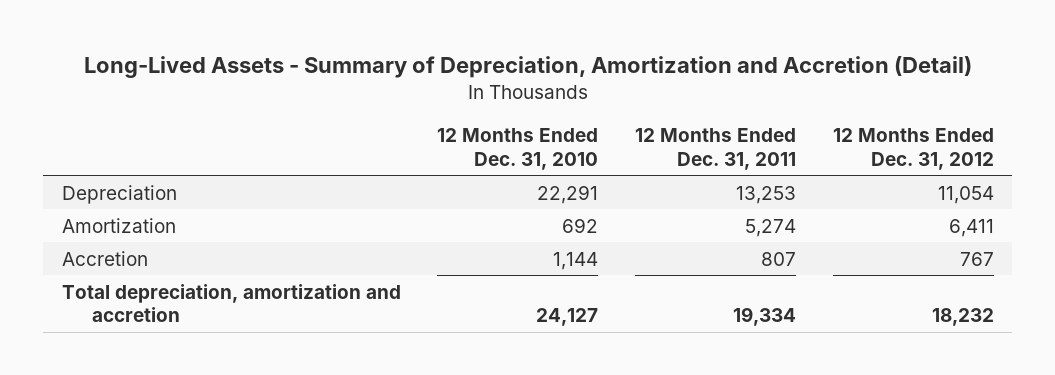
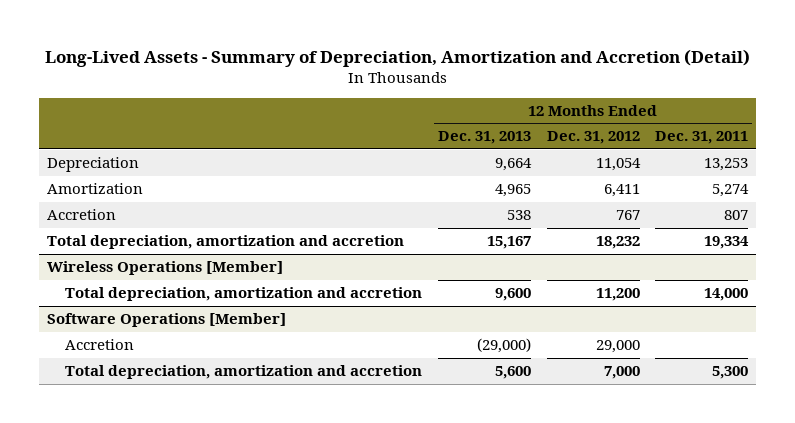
- | 12 Months Ended Dec. 31, 2010 | 12 Months Ended Dec. 31, 2011 | 12 Months Ended Dec. 31, 2012
+ | 12 Months Ended Dec. 31, 2013 | 12 Months Ended Dec. 31, 2012 | 12 Months Ended Dec. 31, 2011
+ Wireless Operations [Member]
+ Total depreciation, amortization and accretion | 9,600 | 11,200 | 14,000
+ Software Operations [Member]
+ Accretion | (29,000) | 29,000 |
+ Total depreciation, amortization and accretion | 5,600 | 7,000 | 5,300

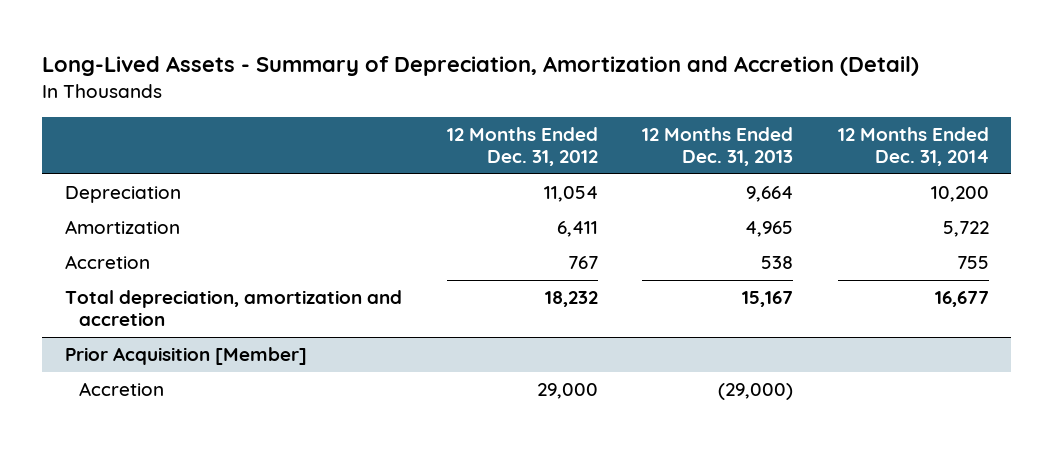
- | 12 Months Ended Dec. 31, 2013 | 12 Months Ended Dec. 31, 2012 | 12 Months Ended Dec. 31, 2011
+ | 12 Months Ended Dec. 31, 2012 | 12 Months Ended Dec. 31, 2013 | 12 Months Ended Dec. 31, 2014
- Wireless Operations [Member]
- Total depreciation, amortization and accretion | 9,600 | 11,200 | 14,000
- Software Operations [Member]
+ Prior Acquisition [Member]
- Total depreciation, amortization and accretion | 5,600 | 7,000 | 5,300

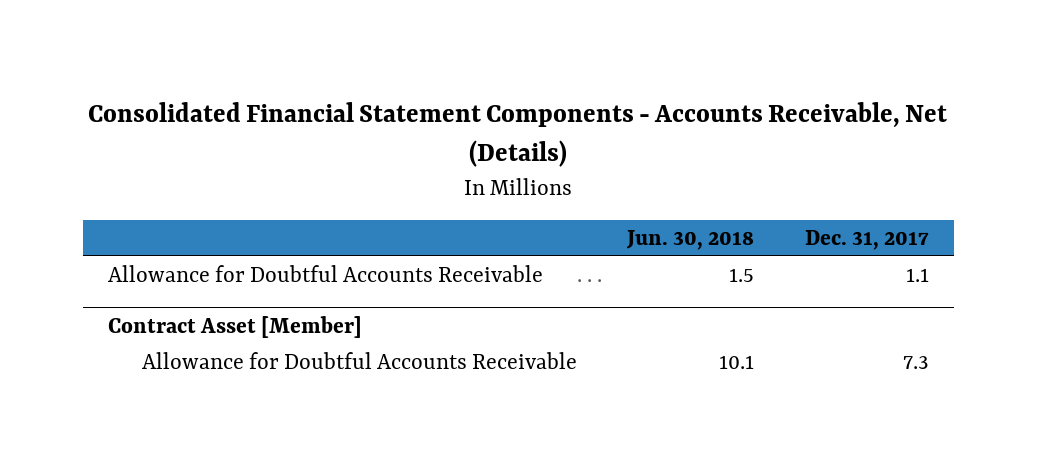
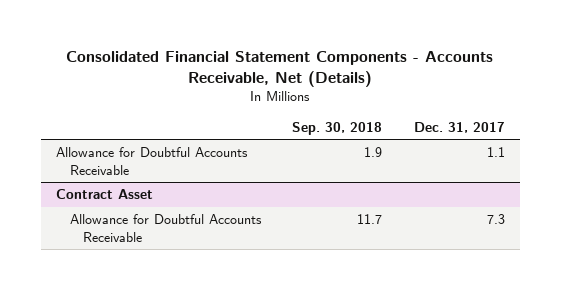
- | Jun. 30, 2018 | Dec. 31, 2017
+ | Sep. 30, 2018 | Dec. 31, 2017
- Contract Asset [Member]
+ Contract Asset

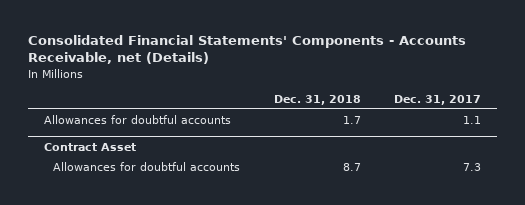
- Consolidated Financial Statement Components - Accounts Receivable, Net (Details)
+ Consolidated Financial Statements' Components - Accounts Receivable, net (Details)
- | Sep. 30, 2018 | Dec. 31, 2017
+ | Dec. 31, 2018 | Dec. 31, 2017
- Allowance for Doubtful Accounts Receivable | 1.9 | 1.1
+ Allowances for doubtful accounts | 1.7 | 1.1
@ Contract Asset
- Allowance for Doubtful Accounts Receivable | 11.7 | 7.3
+ Allowances for doubtful accounts | 8.7 | 7.3

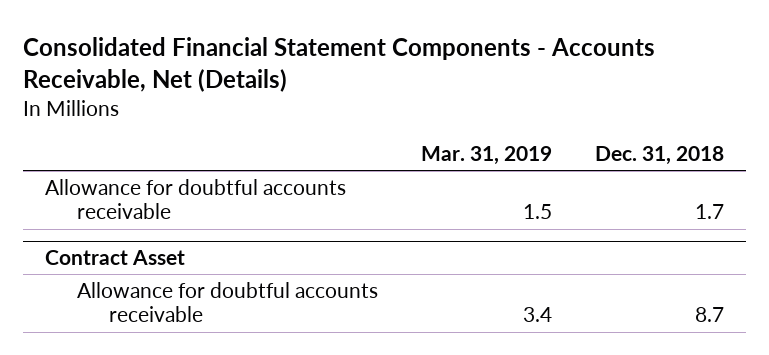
- Consolidated Financial Statements' Components - Accounts Receivable, net (Details)
+ Consolidated Financial Statement Components - Accounts Receivable, Net (Details)
- | Dec. 31, 2018 | Dec. 31, 2017
+ | Mar. 31, 2019 | Dec. 31, 2018
- Allowances for doubtful accounts | 1.7 | 1.1
+ Allowance for doubtful accounts receivable | 1.5 | 1.7
@ Contract Asset
- Allowances for doubtful accounts | 8.7 | 7.3
+ Allowance for doubtful accounts receivable | 3.4 | 8.7

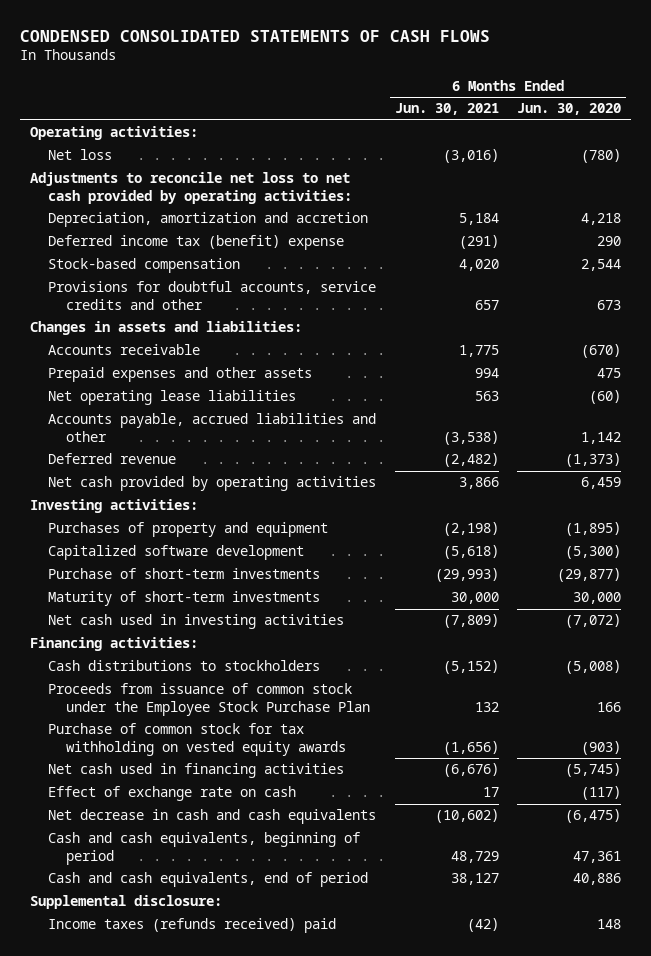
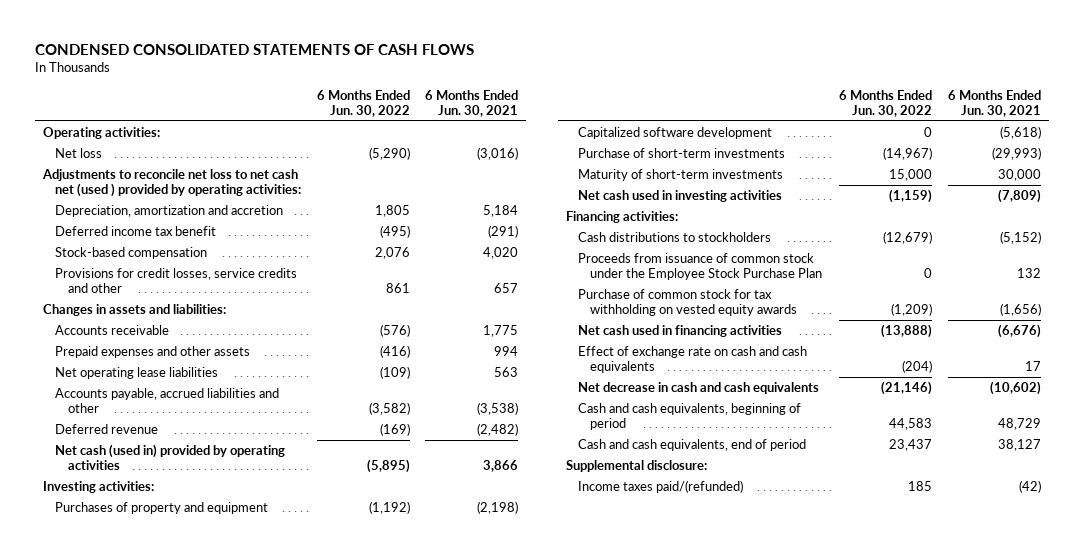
- | 6 Months Ended Jun. 30, 2021 | 6 Months Ended Jun. 30, 2020
+ | 6 Months Ended Jun. 30, 2022 | 6 Months Ended Jun. 30, 2021
- Adjustments to reconcile net loss to net cash provided by operating activities:
+ Adjustments to reconcile net loss to net cash net (used ) provided by operating activities:
- Deferred income tax (benefit) expense | (291) | 290
+ Deferred income tax benefit | (495) | (291)
- Provisions for doubtful accounts, service credits and other | 657 | 673
+ Provisions for credit losses, service credits and other | 861 | 657
- Net cash provided by operating activities | 3,866 | 6,459
+ Net cash (used in) provided by operating activities | (5,895) | 3,866
- Effect of exchange rate on cash | 17 | (117)
+ Effect of exchange rate on cash and cash equivalents | (204) | 17
- Income taxes (refunds received) paid | (42) | 148
+ Income taxes paid/(refunded) | 185 | (42)

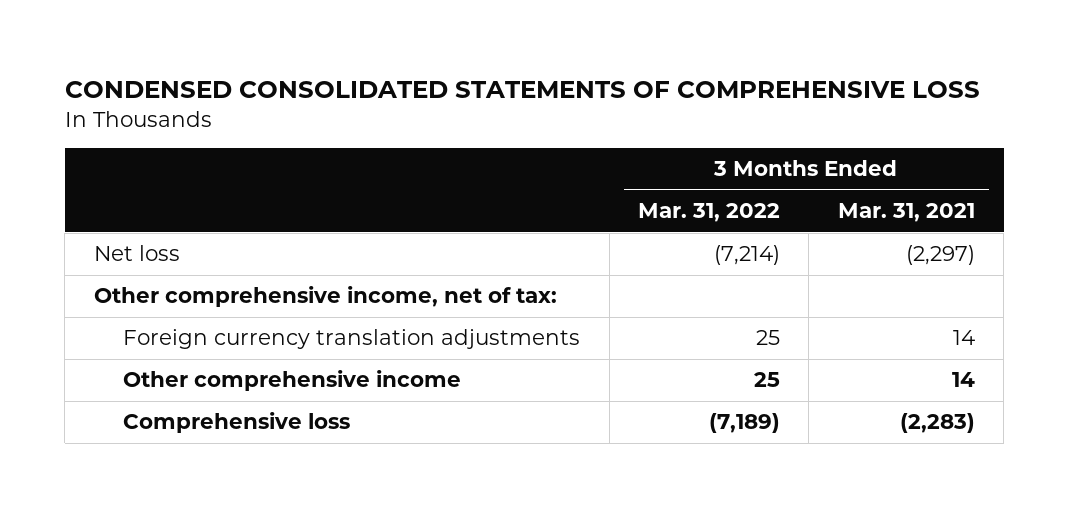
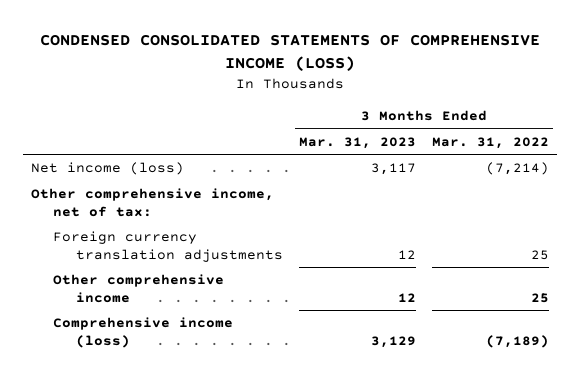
- CONDENSED CONSOLIDATED STATEMENTS OF COMPREHENSIVE LOSS
+ CONDENSED CONSOLIDATED STATEMENTS OF COMPREHENSIVE INCOME (LOSS)
- | 3 Months Ended Mar. 31, 2022 | 3 Months Ended Mar. 31, 2021
+ | 3 Months Ended Mar. 31, 2023 | 3 Months Ended Mar. 31, 2022
- Net loss | (7,214) | (2,297)
+ Net income (loss) | 3,117 | (7,214)
- Comprehensive loss | (7,189) | (2,283)
+ Comprehensive income (loss) | 3,129 | (7,189)

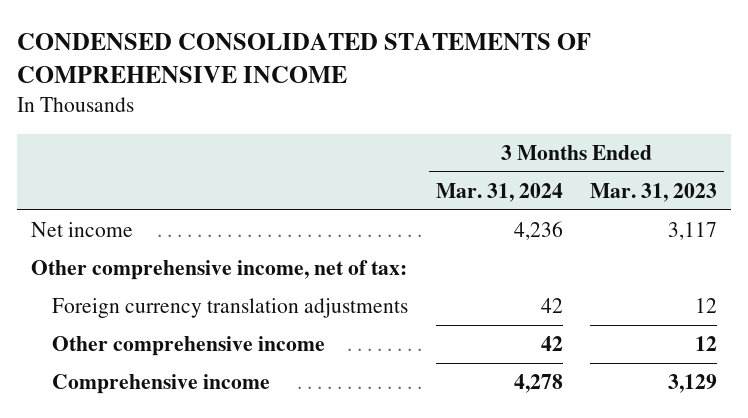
- CONDENSED CONSOLIDATED STATEMENTS OF COMPREHENSIVE INCOME (LOSS)
+ CONDENSED CONSOLIDATED STATEMENTS OF COMPREHENSIVE INCOME
- | 3 Months Ended Mar. 31, 2023 | 3 Months Ended Mar. 31, 2022
+ | 3 Months Ended Mar. 31, 2024 | 3 Months Ended Mar. 31, 2023
- Net income (loss) | 3,117 | (7,214)
+ Net income | 4,236 | 3,117
- Comprehensive income (loss) | 3,129 | (7,189)
+ Comprehensive income | 4,278 | 3,129

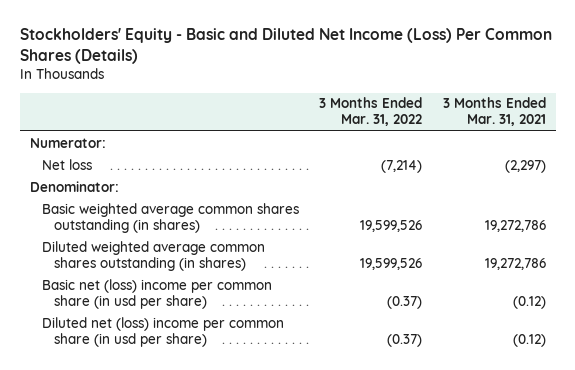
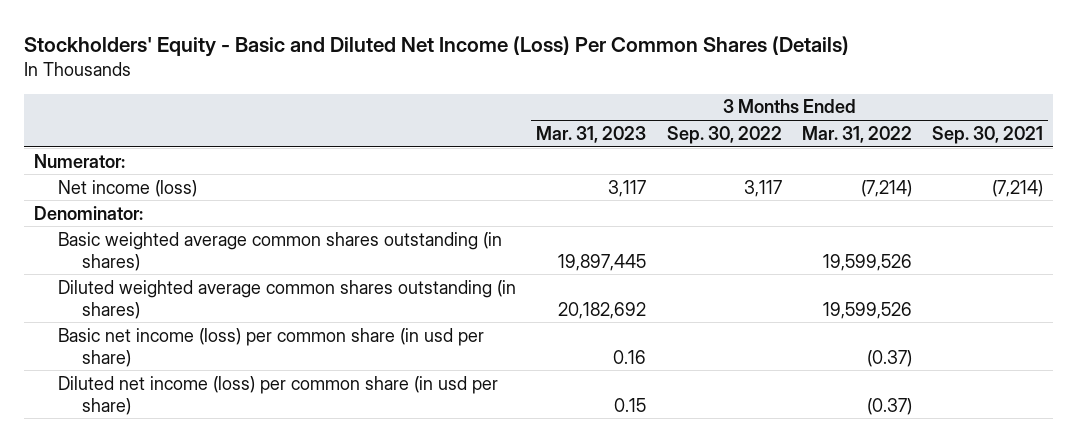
- | 3 Months Ended Mar. 31, 2022 | 3 Months Ended Mar. 31, 2021
+ | 3 Months Ended Mar. 31, 2023 | 3 Months Ended Sep. 30, 2022 | 3 Months Ended Mar. 31, 2022 | 3 Months Ended Sep. 30, 2021
- Net loss | (7,214) | (2,297)
+ Net income (loss) | 3,117 | 3,117 | (7,214) | (7,214)
- Basic net (loss) income per common share (in usd per share) | (0.37) | (0.12)
- Diluted net (loss) income per common share (in usd per share) | (0.37) | (0.12)
+ Basic net income (loss) per common share (in usd per share) | 0.16 | | (0.37) |
+ Diluted net income (loss) per common share (in usd per share) | 0.15 | | (0.37) |

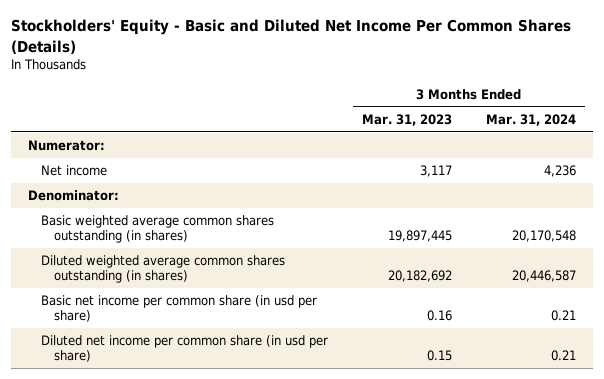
- Stockholders' Equity - Basic and Diluted Net Income (Loss) Per Common Shares (Details)
+ Stockholders' Equity - Basic and Diluted Net Income Per Common Shares (Details)
- | 3 Months Ended Mar. 31, 2023 | 3 Months Ended Sep. 30, 2022 | 3 Months Ended Mar. 31, 2022 | 3 Months Ended Sep. 30, 2021
+ | 3 Months Ended Mar. 31, 2023 | 3 Months Ended Mar. 31, 2024
- Net income (loss) | 3,117 | 3,117 | (7,214) | (7,214)
+ Net income | 3,117 | 4,236
- Basic net income (loss) per common share (in usd per share) | 0.16 | | (0.37) |
- Diluted net income (loss) per common share (in usd per share) | 0.15 | | (0.37) |
+ Basic net income per common share (in usd per share) | 0.16 | 0.21
+ Diluted net income per common share (in usd per share) | 0.15 | 0.21

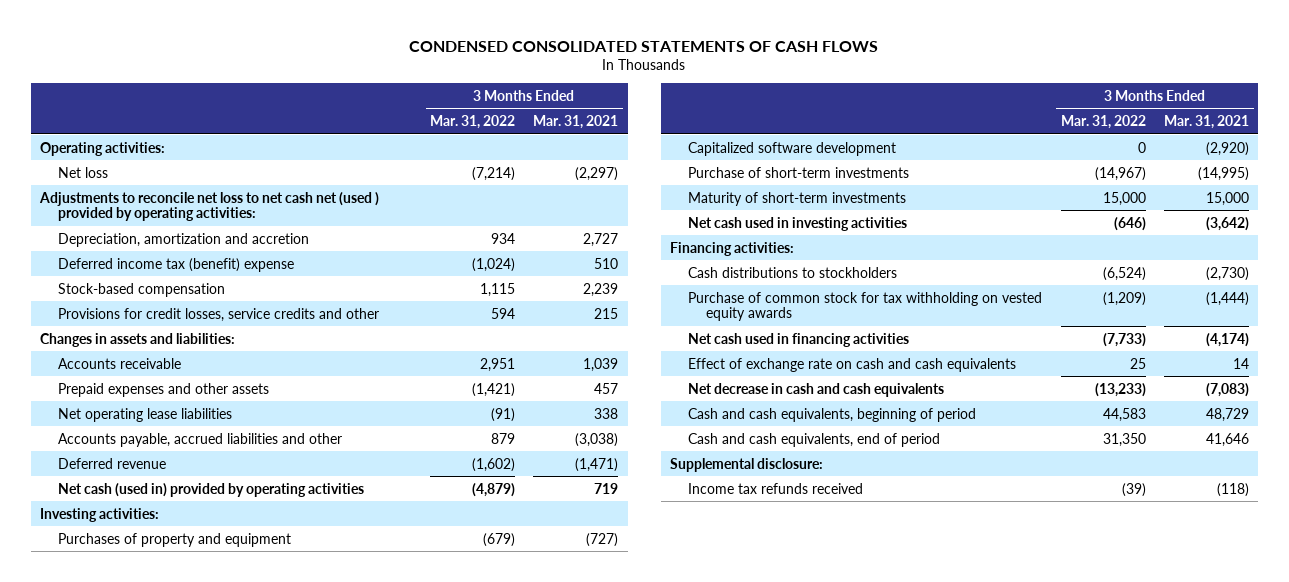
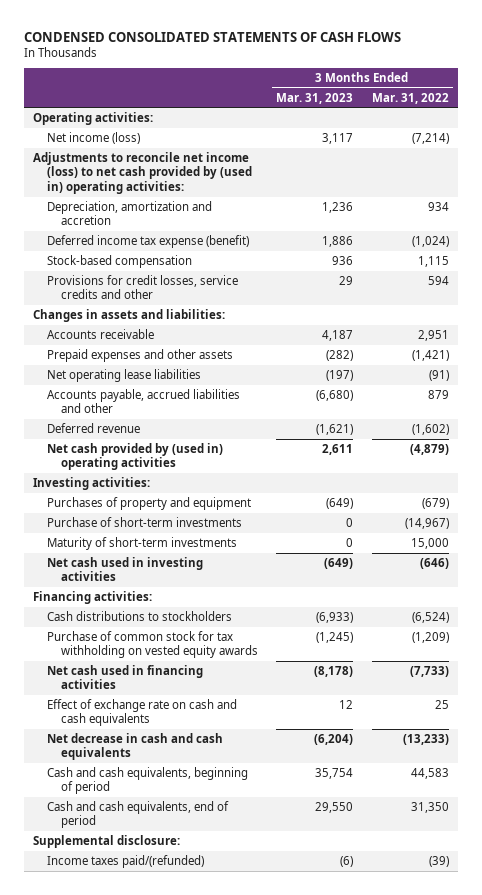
- | 3 Months Ended Mar. 31, 2022 | 3 Months Ended Mar. 31, 2021
+ | 3 Months Ended Mar. 31, 2023 | 3 Months Ended Mar. 31, 2022
- Net loss | (7,214) | (2,297)
- Adjustments to reconcile net loss to net cash net (used ) provided by operating activities:
+ Net income (loss) | 3,117 | (7,214)
+ Adjustments to reconcile net income (loss) to net cash provided by (used in) operating activities:
- Deferred income tax (benefit) expense | (1,024) | 510
+ Deferred income tax expense (benefit) | 1,886 | (1,024)
- Net cash (used in) provided by operating activities | (4,879) | 719
+ Net cash provided by (used in) operating activities | 2,611 | (4,879)
- Capitalized software development | 0 | (2,920)
- Income tax refunds received | (39) | (118)
+ Income taxes paid/(refunded) | (6) | (39)

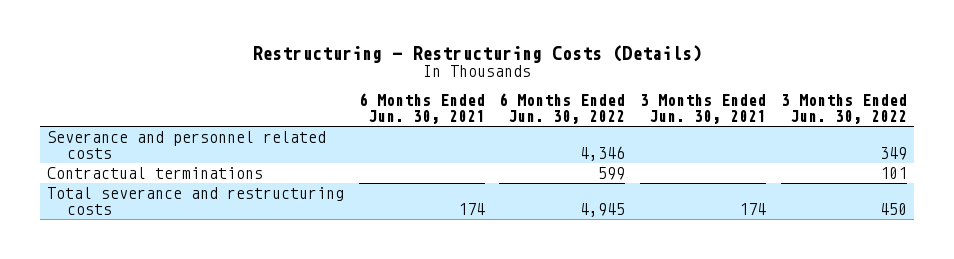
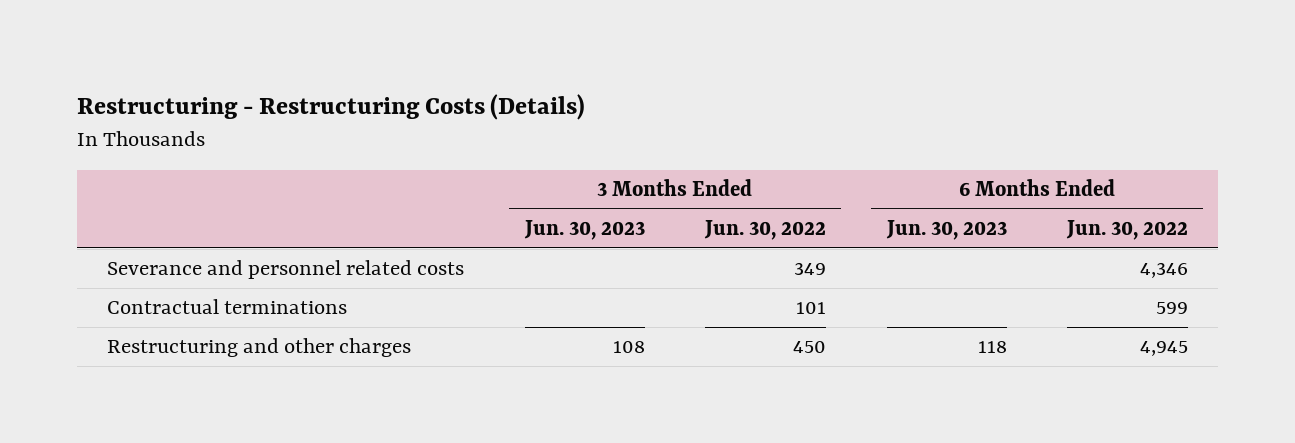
- | 6 Months Ended Jun. 30, 2021 | 6 Months Ended Jun. 30, 2022 | 3 Months Ended Jun. 30, 2021 | 3 Months Ended Jun. 30, 2022
+ | 3 Months Ended Jun. 30, 2023 | 3 Months Ended Jun. 30, 2022 | 6 Months Ended Jun. 30, 2023 | 6 Months Ended Jun. 30, 2022
- Total severance and restructuring costs | 174 | 4,945 | 174 | 450
+ Restructuring and other charges | 108 | 450 | 118 | 4,945

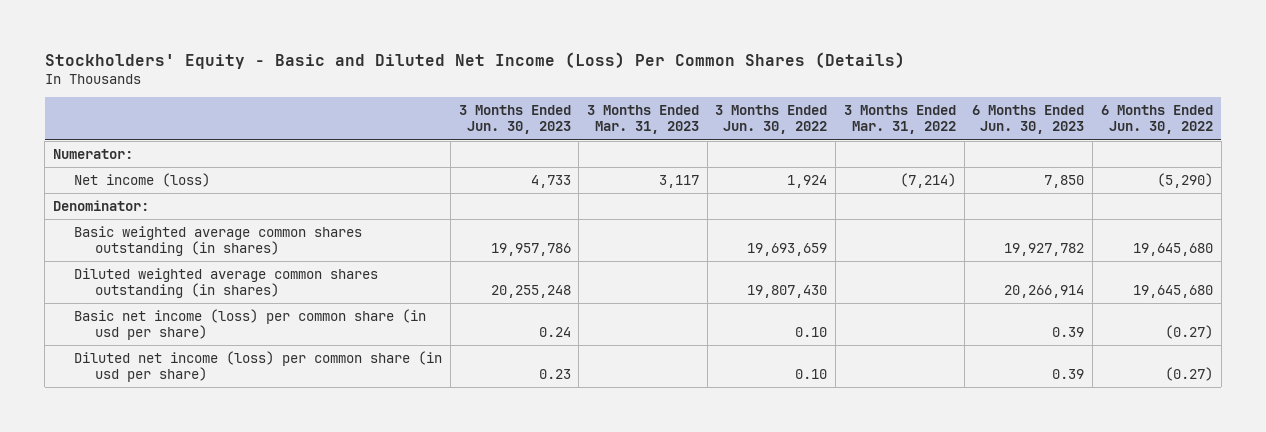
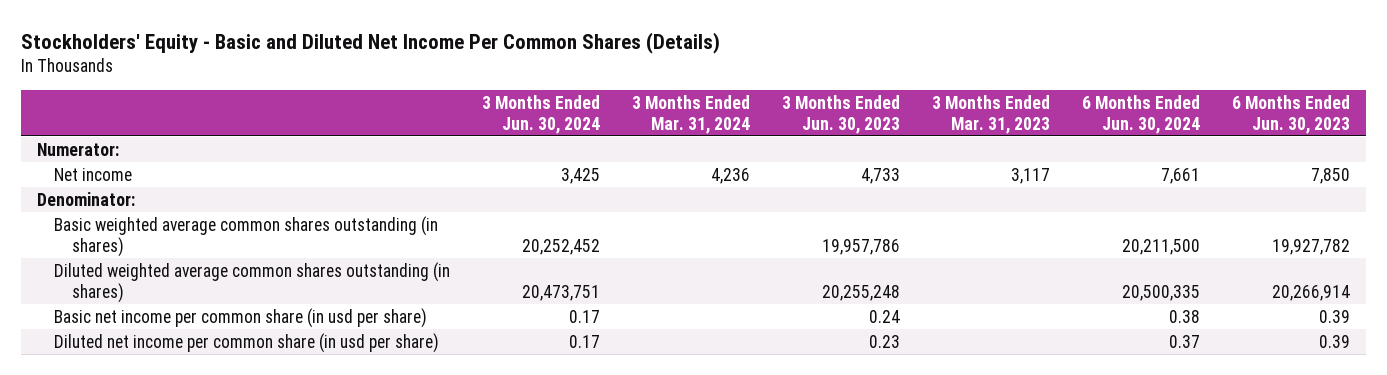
- Stockholders' Equity - Basic and Diluted Net Income (Loss) Per Common Shares (Details)
+ Stockholders' Equity - Basic and Diluted Net Income Per Common Shares (Details)
- | 3 Months Ended Jun. 30, 2023 | 3 Months Ended Mar. 31, 2023 | 3 Months Ended Jun. 30, 2022 | 3 Months Ended Mar. 31, 2022 | 6 Months Ended Jun. 30, 2023 | 6 Months Ended Jun. 30, 2022
+ | 3 Months Ended Jun. 30, 2024 | 3 Months Ended Mar. 31, 2024 | 3 Months Ended Jun. 30, 2023 | 3 Months Ended Mar. 31, 2023 | 6 Months Ended Jun. 30, 2024 | 6 Months Ended Jun. 30, 2023
- Net income (loss) | 4,733 | 3,117 | 1,924 | (7,214) | 7,850 | (5,290)
+ Net income | 3,425 | 4,236 | 4,733 | 3,117 | 7,661 | 7,850
- Basic net income (loss) per common share (in usd per share) | 0.24 | | 0.10 | | 0.39 | (0.27)
- Diluted net income (loss) per common share (in usd per share) | 0.23 | | 0.10 | | 0.39 | (0.27)
+ Basic net income per common share (in usd per share) | 0.17 | | 0.24 | | 0.38 | 0.39
+ Diluted net income per common share (in usd per share) | 0.17 | | 0.23 | | 0.37 | 0.39

